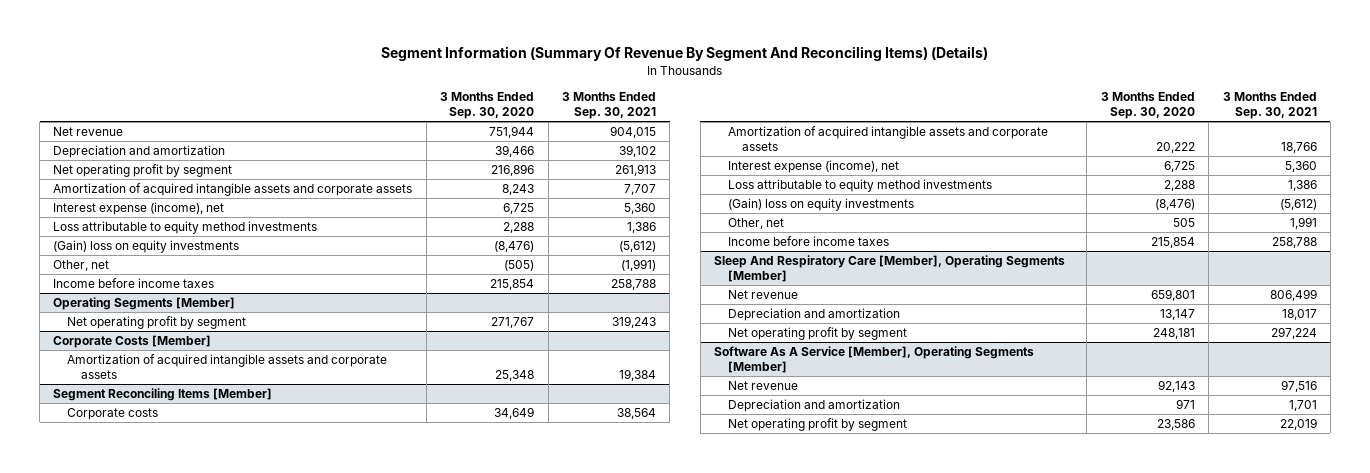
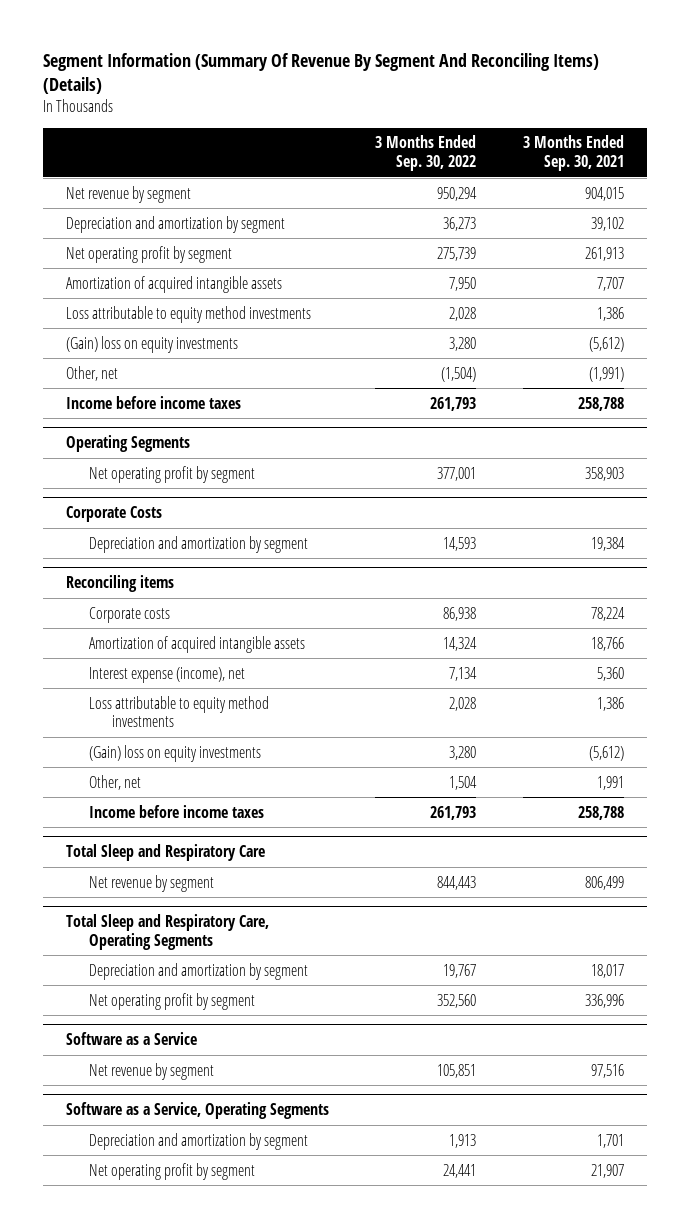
- | 3 Months Ended Sep. 30, 2020 | 3 Months Ended Sep. 30, 2021
+ | 3 Months Ended Sep. 30, 2022 | 3 Months Ended Sep. 30, 2021
- Net revenue | 751,944 | 904,015
- Depreciation and amortization | 39,466 | 39,102
+ Net revenue by segment | 950,294 | 904,015
+ Depreciation and amortization by segment | 36,273 | 39,102
- Amortization of acquired intangible assets and corporate assets | 8,243 | 7,707
- Interest expense (income), net | 6,725 | 5,360
+ Amortization of acquired intangible assets | 7,950 | 7,707
- Operating Segments [Member]
- Net operating profit by segment | 271,767 | 319,243
- Corporate Costs [Member]
- Amortization of acquired intangible assets and corporate assets | 25,348 | 19,384
- Segment Reconciling Items [Member]
- Corporate costs | 34,649 | 38,564
- Amortization of acquired intangible assets and corporate assets | 20,222 | 18,766
+ Operating Segments
+ Net operating profit by segment | 377,001 | 358,903
+ Corporate Costs
+ Depreciation and amortization by segment | 14,593 | 19,384
+ Reconciling items
+ Corporate costs | 86,938 | 78,224
+ Amortization of acquired intangible assets | 14,324 | 18,766
- Sleep And Respiratory Care [Member], Operating Segments [Member]
- Net revenue | 659,801 | 806,499
- Depreciation and amortization | 13,147 | 18,017
- Net operating profit by segment | 248,181 | 297,224
- Software As A Service [Member], Operating Segments [Member]
- Net revenue | 92,143 | 97,516
- Depreciation and amortization | 971 | 1,701
- Net operating profit by segment | 23,586 | 22,019
+ Total Sleep and Respiratory Care
+ Net revenue by segment | 844,443 | 806,499
+ Total Sleep and Respiratory Care, Operating Segments
+ Depreciation and amortization by segment | 19,767 | 18,017
+ Net operating profit by segment | 352,560 | 336,996
+ Software as a Service
+ Net revenue by segment | 105,851 | 97,516
+ Software as a Service, Operating Segments
+ Depreciation and amortization by segment | 1,913 | 1,701
+ Net operating profit by segment | 24,441 | 21,907

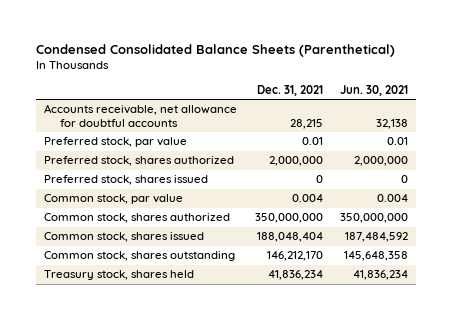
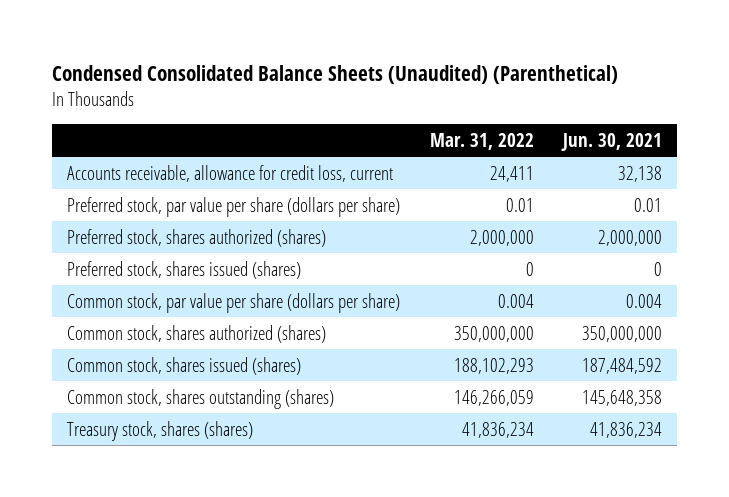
- Condensed Consolidated Balance Sheets (Parenthetical)
+ Condensed Consolidated Balance Sheets (Unaudited) (Parenthetical)
- | Dec. 31, 2021 | Jun. 30, 2021
+ | Mar. 31, 2022 | Jun. 30, 2021
- Accounts receivable, net allowance for doubtful accounts | 28,215 | 32,138
- Preferred stock, par value | 0.01 | 0.01
- Preferred stock, shares authorized | 2,000,000 | 2,000,000
- Preferred stock, shares issued | 0 | 0
- Common stock, par value | 0.004 | 0.004
- Common stock, shares authorized | 350,000,000 | 350,000,000
- Common stock, shares issued | 188,048,404 | 187,484,592
- Common stock, shares outstanding | 146,212,170 | 145,648,358
- Treasury stock, shares held | 41,836,234 | 41,836,234
+ Accounts receivable, allowance for credit loss, current | 24,411 | 32,138
+ Preferred stock, par value per share (dollars per share) | 0.01 | 0.01
+ Preferred stock, shares authorized (shares) | 2,000,000 | 2,000,000
+ Preferred stock, shares issued (shares) | 0 | 0
+ Common stock, par value per share (dollars per share) | 0.004 | 0.004
+ Common stock, shares authorized (shares) | 350,000,000 | 350,000,000
+ Common stock, shares issued (shares) | 188,102,293 | 187,484,592
+ Common stock, shares outstanding (shares) | 146,266,059 | 145,648,358
+ Treasury stock, shares (shares) | 41,836,234 | 41,836,234

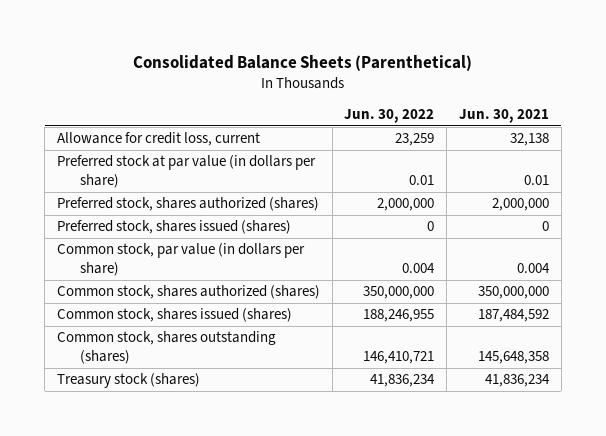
- Condensed Consolidated Balance Sheets (Unaudited) (Parenthetical)
+ Consolidated Balance Sheets (Parenthetical)
- | Mar. 31, 2022 | Jun. 30, 2021
+ | Jun. 30, 2022 | Jun. 30, 2021
- Accounts receivable, allowance for credit loss, current | 24,411 | 32,138
- Preferred stock, par value per share (dollars per share) | 0.01 | 0.01
+ Allowance for credit loss, current | 23,259 | 32,138
+ Preferred stock at par value (in dollars per share) | 0.01 | 0.01
- Common stock, par value per share (dollars per share) | 0.004 | 0.004
+ Common stock, par value (in dollars per share) | 0.004 | 0.004
- Treasury stock, shares (shares) | 41,836,234 | 41,836,234
+ Treasury stock (shares) | 41,836,234 | 41,836,234

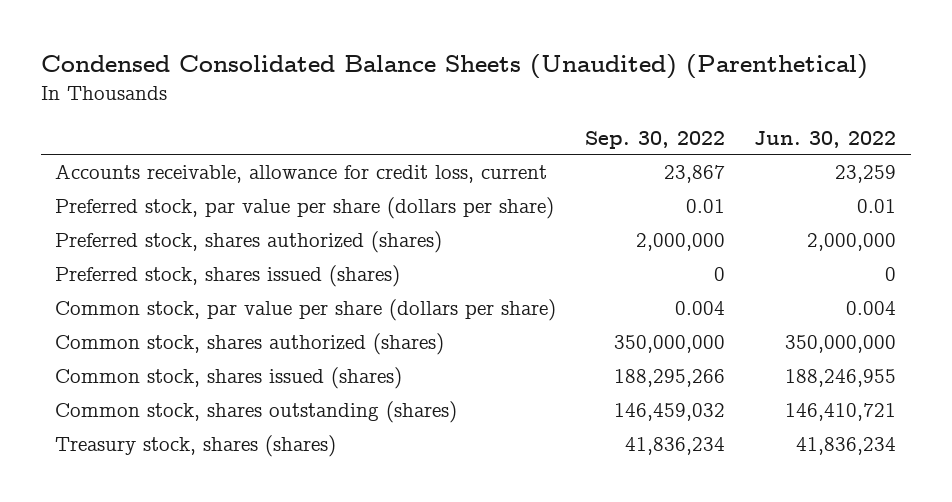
- Consolidated Balance Sheets (Parenthetical)
+ Condensed Consolidated Balance Sheets (Unaudited) (Parenthetical)
- | Jun. 30, 2022 | Jun. 30, 2021
+ | Sep. 30, 2022 | Jun. 30, 2022
- Allowance for credit loss, current | 23,259 | 32,138
- Preferred stock at par value (in dollars per share) | 0.01 | 0.01
+ Accounts receivable, allowance for credit loss, current | 23,867 | 23,259
+ Preferred stock, par value per share (dollars per share) | 0.01 | 0.01
- Common stock, par value (in dollars per share) | 0.004 | 0.004
+ Common stock, par value per share (dollars per share) | 0.004 | 0.004
- Treasury stock (shares) | 41,836,234 | 41,836,234
+ Treasury stock, shares (shares) | 41,836,234 | 41,836,234

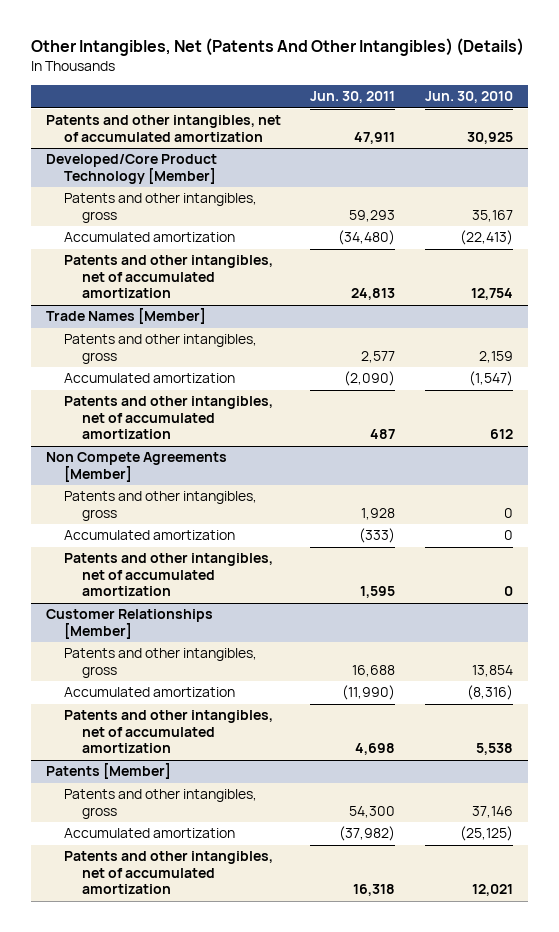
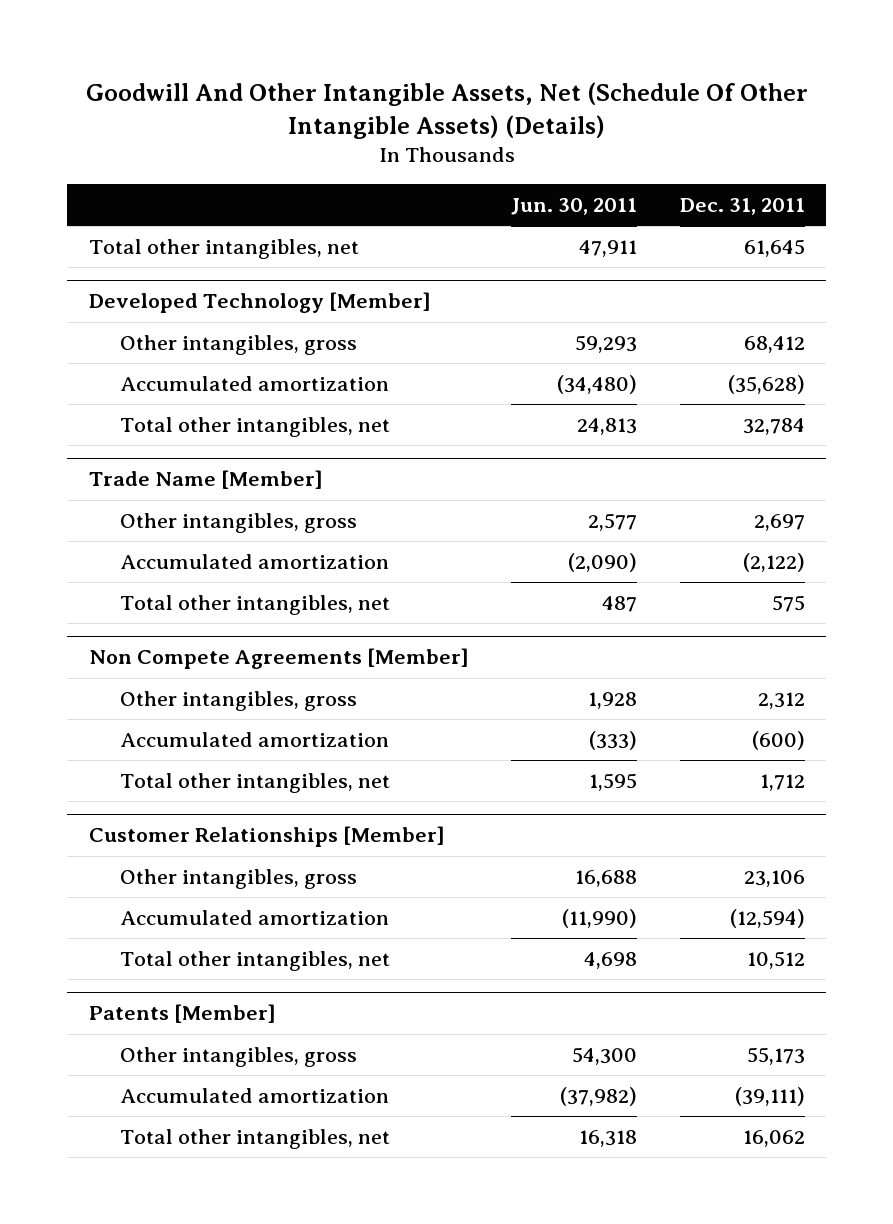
- Other Intangibles, Net (Patents And Other Intangibles) (Details)
+ Goodwill And Other Intangible Assets, Net (Schedule Of Other Intangible Assets) (Details)
- | Jun. 30, 2011 | Jun. 30, 2010
+ | Jun. 30, 2011 | Dec. 31, 2011
- Patents and other intangibles, net of accumulated amortization | 47,911 | 30,925
- Developed/Core Product Technology [Member]
- Patents and other intangibles, gross | 59,293 | 35,167
+ Total other intangibles, net | 47,911 | 61,645
+ Developed Technology [Member]
+ Other intangibles, gross | 59,293 | 68,412
- Patents and other intangibles, net of accumulated amortization | 24,813 | 12,754
- Trade Names [Member]
- Patents and other intangibles, gross | 2,577 | 2,159
+ Total other intangibles, net | 24,813 | 32,784
+ Trade Name [Member]
+ Other intangibles, gross | 2,577 | 2,697
- Patents and other intangibles, net of accumulated amortization | 487 | 612
+ Total other intangibles, net | 487 | 575
@ Non Compete Agreements [Member]
- Patents and other intangibles, gross | 1,928 | 0
+ Other intangibles, gross | 1,928 | 2,312
- Patents and other intangibles, net of accumulated amortization | 1,595 | 0
+ Total other intangibles, net | 1,595 | 1,712
@ Customer Relationships [Member]
- Patents and other intangibles, gross | 16,688 | 13,854
+ Other intangibles, gross | 16,688 | 23,106
- Patents and other intangibles, net of accumulated amortization | 4,698 | 5,538
+ Total other intangibles, net | 4,698 | 10,512
@ Patents [Member]
- Patents and other intangibles, gross | 54,300 | 37,146
+ Other intangibles, gross | 54,300 | 55,173
- Patents and other intangibles, net of accumulated amortization | 16,318 | 12,021
+ Total other intangibles, net | 16,318 | 16,062

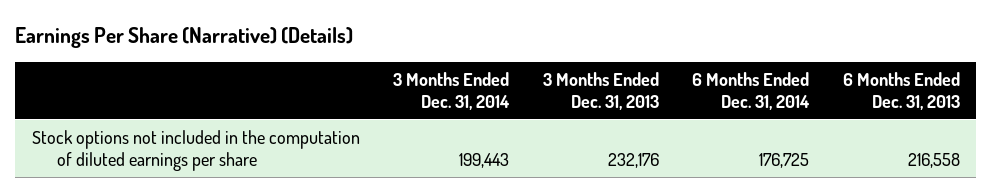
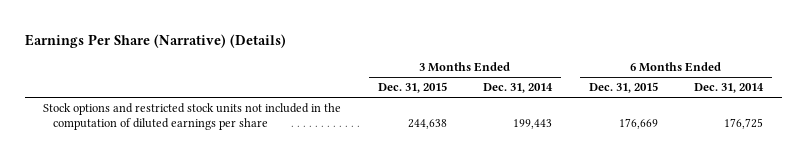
- | 3 Months Ended Dec. 31, 2014 | 3 Months Ended Dec. 31, 2013 | 6 Months Ended Dec. 31, 2014 | 6 Months Ended Dec. 31, 2013
+ | 3 Months Ended Dec. 31, 2015 | 3 Months Ended Dec. 31, 2014 | 6 Months Ended Dec. 31, 2015 | 6 Months Ended Dec. 31, 2014
- Stock options not included in the computation of diluted earnings per share | 199,443 | 232,176 | 176,725 | 216,558
+ Stock options and restricted stock units not included in the computation of diluted earnings per share | 244,638 | 199,443 | 176,669 | 176,725

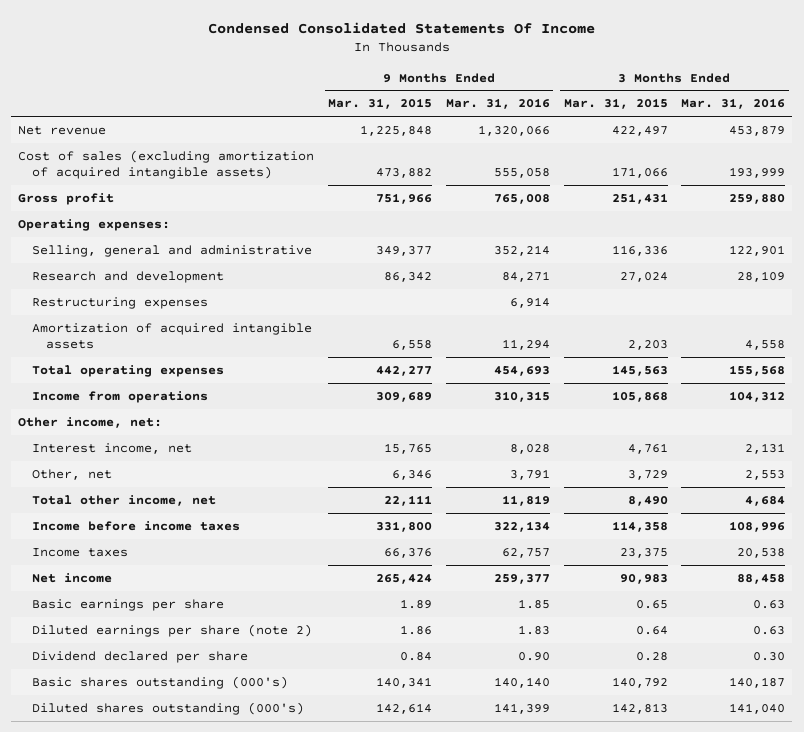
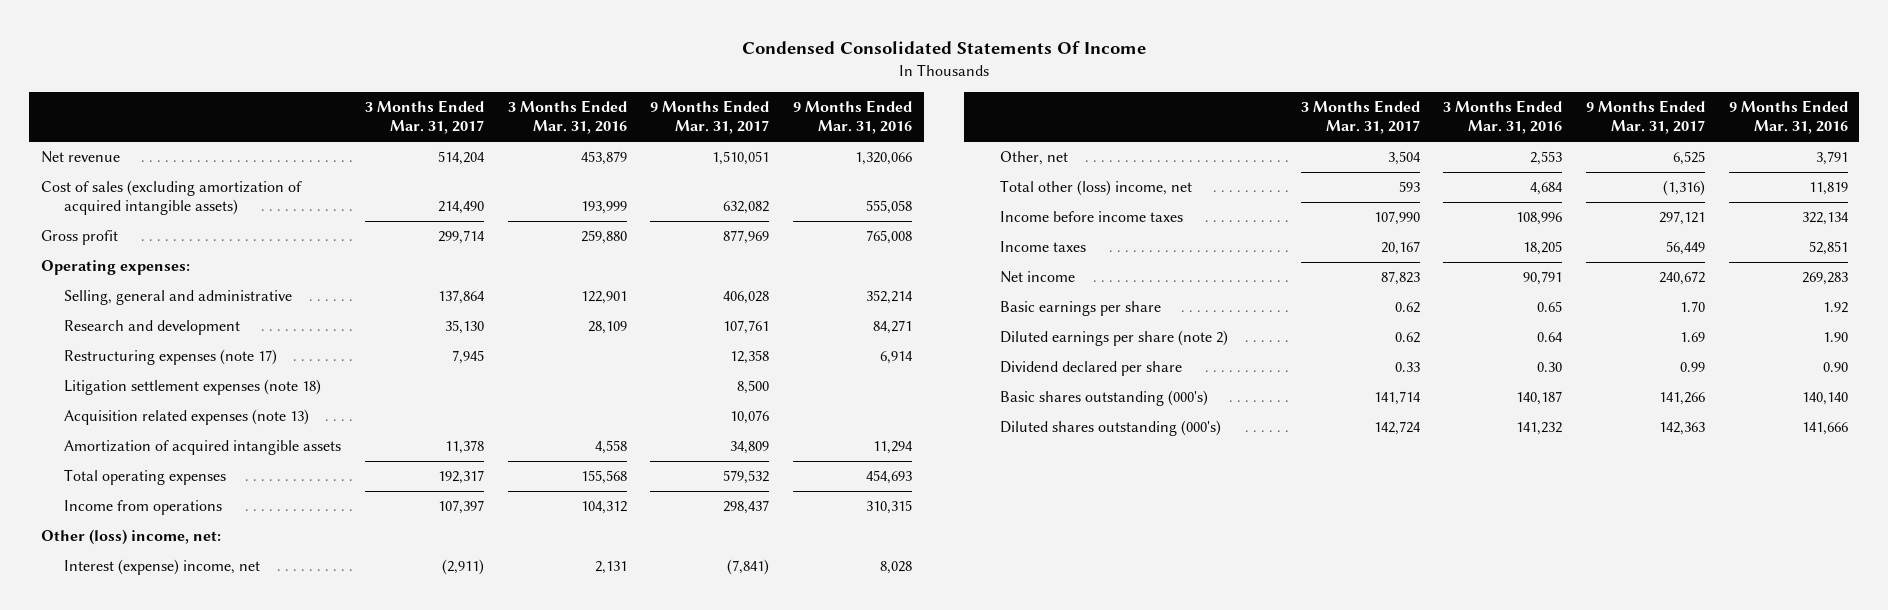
- | 9 Months Ended Mar. 31, 2015 | 9 Months Ended Mar. 31, 2016 | 3 Months Ended Mar. 31, 2015 | 3 Months Ended Mar. 31, 2016
+ | 3 Months Ended Mar. 31, 2017 | 3 Months Ended Mar. 31, 2016 | 9 Months Ended Mar. 31, 2017 | 9 Months Ended Mar. 31, 2016
- Restructuring expenses | | 6,914 | |
+ Restructuring expenses (note 17) | 7,945 | | 12,358 | 6,914
+ Litigation settlement expenses (note 18) | | | 8,500 |
+ Acquisition related expenses (note 13) | | | 10,076 |
- Other income, net:
- Interest income, net | 15,765 | 8,028 | 4,761 | 2,131
+ Other (loss) income, net:
+ Interest (expense) income, net | (2,911) | 2,131 | (7,841) | 8,028
- Total other income, net | 22,111 | 11,819 | 8,490 | 4,684
+ Total other (loss) income, net | 593 | 4,684 | (1,316) | 11,819
- Income taxes | 66,376 | 62,757 | 23,375 | 20,538
- Net income | 265,424 | 259,377 | 90,983 | 88,458
- Basic earnings per share | 1.89 | 1.85 | 0.65 | 0.63
- Diluted earnings per share (note 2) | 1.86 | 1.83 | 0.64 | 0.63
+ Income taxes | 20,167 | 18,205 | 56,449 | 52,851
+ Net income | 87,823 | 90,791 | 240,672 | 269,283
+ Basic earnings per share | 0.62 | 0.65 | 1.70 | 1.92
+ Diluted earnings per share (note 2) | 0.62 | 0.64 | 1.69 | 1.90
- Diluted shares outstanding (000's) | 142,614 | 141,399 | 142,813 | 141,040
+ Diluted shares outstanding (000's) | 142,724 | 141,232 | 142,363 | 141,666

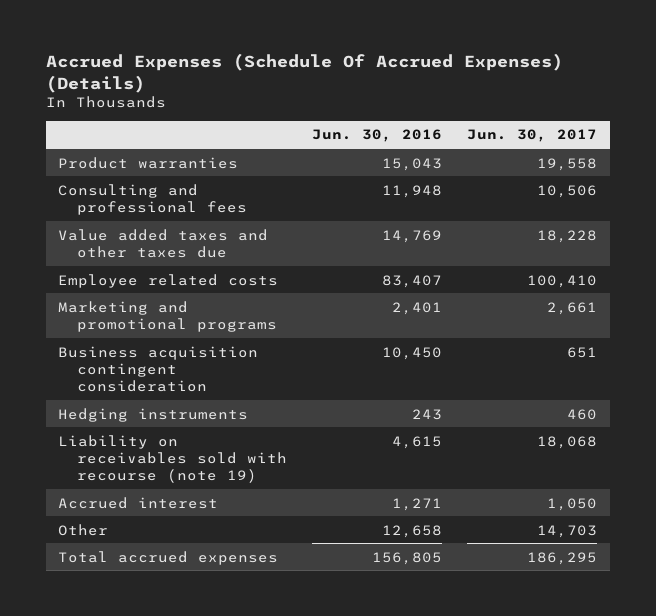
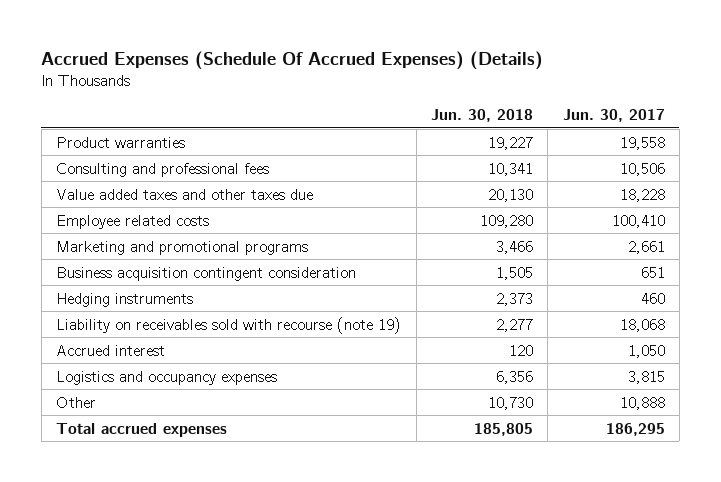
- | Jun. 30, 2016 | Jun. 30, 2017
+ | Jun. 30, 2018 | Jun. 30, 2017
- Other | 12,658 | 14,703
+ Logistics and occupancy expenses | 6,356 | 3,815
+ Other | 10,730 | 10,888

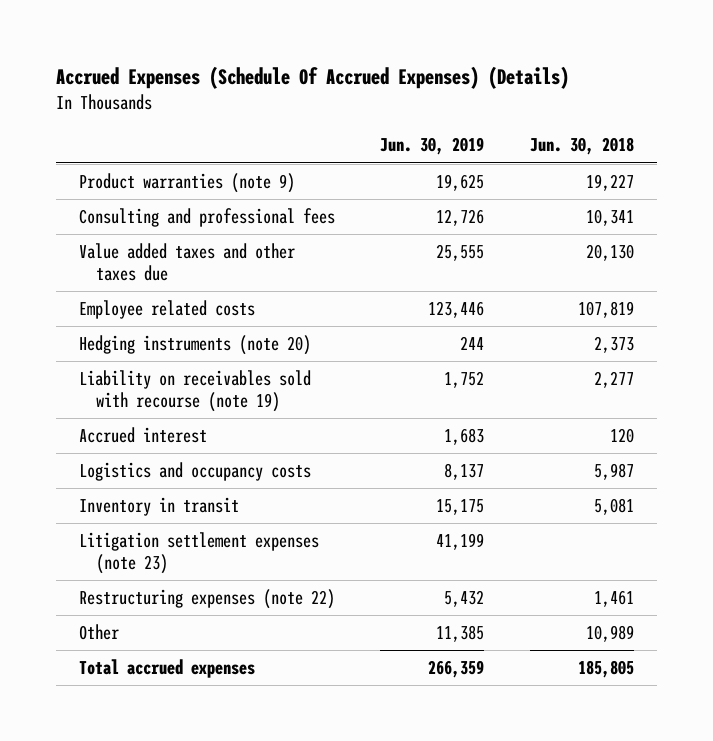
- | Jun. 30, 2018 | Jun. 30, 2017
+ | Jun. 30, 2019 | Jun. 30, 2018
- Product warranties | 19,227 | 19,558
+ Product warranties (note 9) | 19,625 | 19,227
- Employee related costs | 109,280 | 100,410
- Marketing and promotional programs | 3,466 | 2,661
- Business acquisition contingent consideration | 1,505 | 651
- Hedging instruments | 2,373 | 460
+ Employee related costs | 123,446 | 107,819
+ Hedging instruments (note 20) | 244 | 2,373
- Logistics and occupancy expenses | 6,356 | 3,815
- Other | 10,730 | 10,888
+ Logistics and occupancy costs | 8,137 | 5,987
+ Inventory in transit | 15,175 | 5,081
+ Litigation settlement expenses (note 23) | 41,199 |
+ Restructuring expenses (note 22) | 5,432 | 1,461
+ Other | 11,385 | 10,989

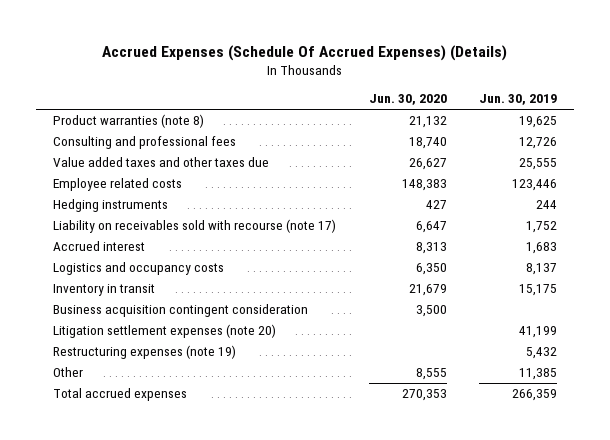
- | Jun. 30, 2019 | Jun. 30, 2018
+ | Jun. 30, 2020 | Jun. 30, 2019
- Product warranties (note 9) | 19,625 | 19,227
+ Product warranties (note 8) | 21,132 | 19,625
- Hedging instruments (note 20) | 244 | 2,373
- Liability on receivables sold with recourse (note 19) | 1,752 | 2,277
+ Hedging instruments | 427 | 244
+ Liability on receivables sold with recourse (note 17) | 6,647 | 1,752
- Litigation settlement expenses (note 23) | 41,199 |
- Restructuring expenses (note 22) | 5,432 | 1,461
+ Business acquisition contingent consideration | 3,500 |
+ Litigation settlement expenses (note 20) | | 41,199
+ Restructuring expenses (note 19) | | 5,432

